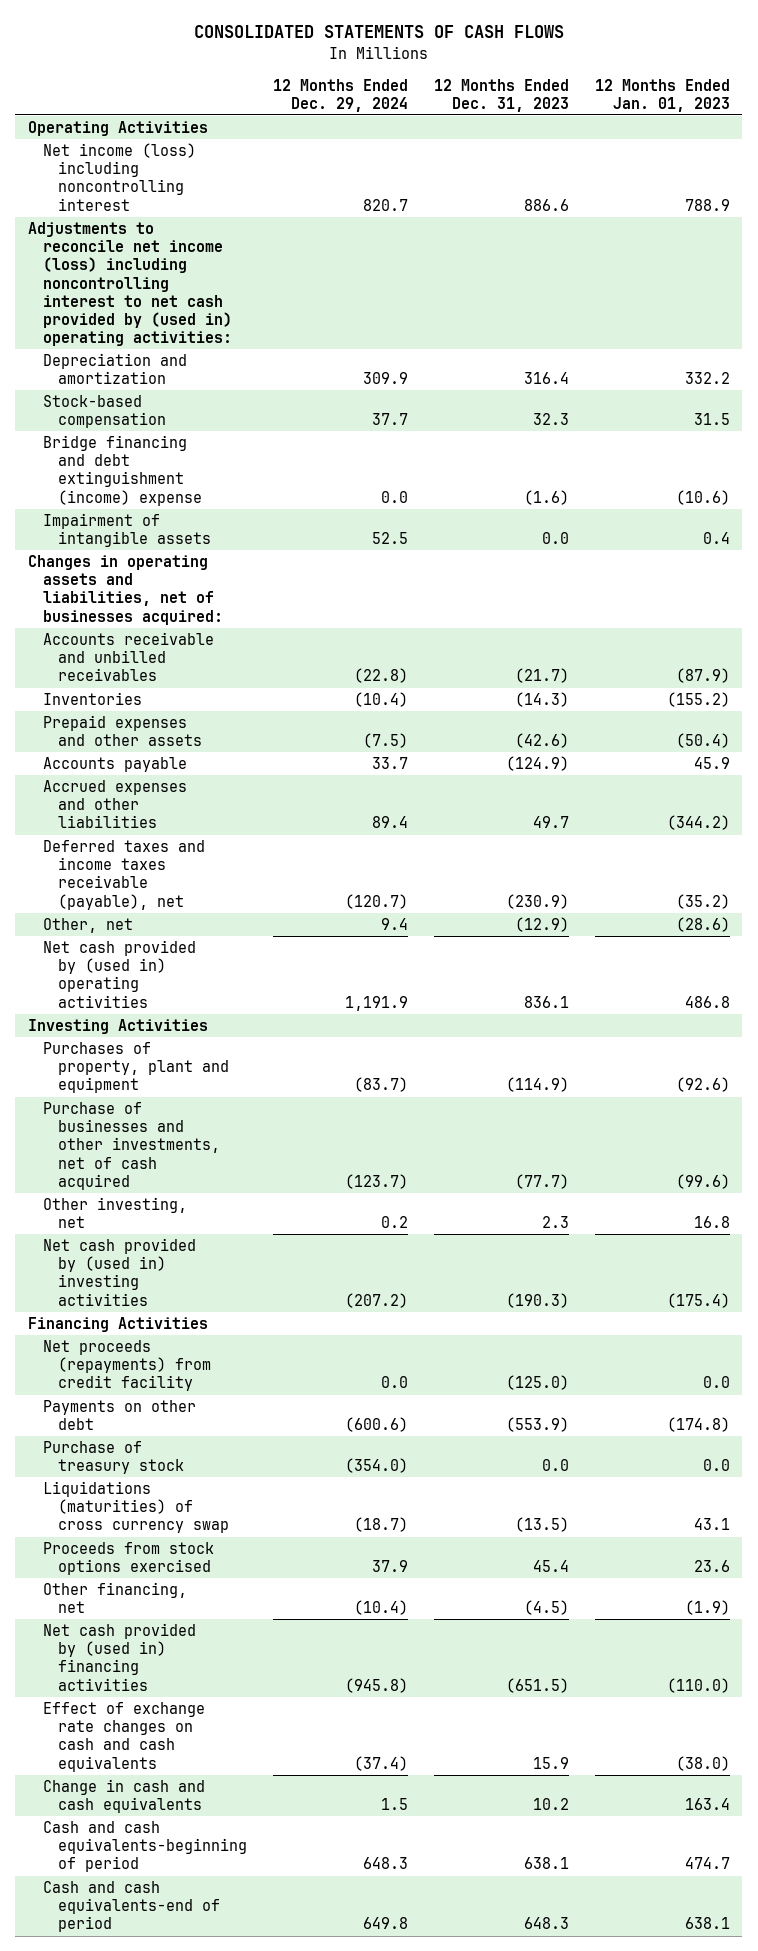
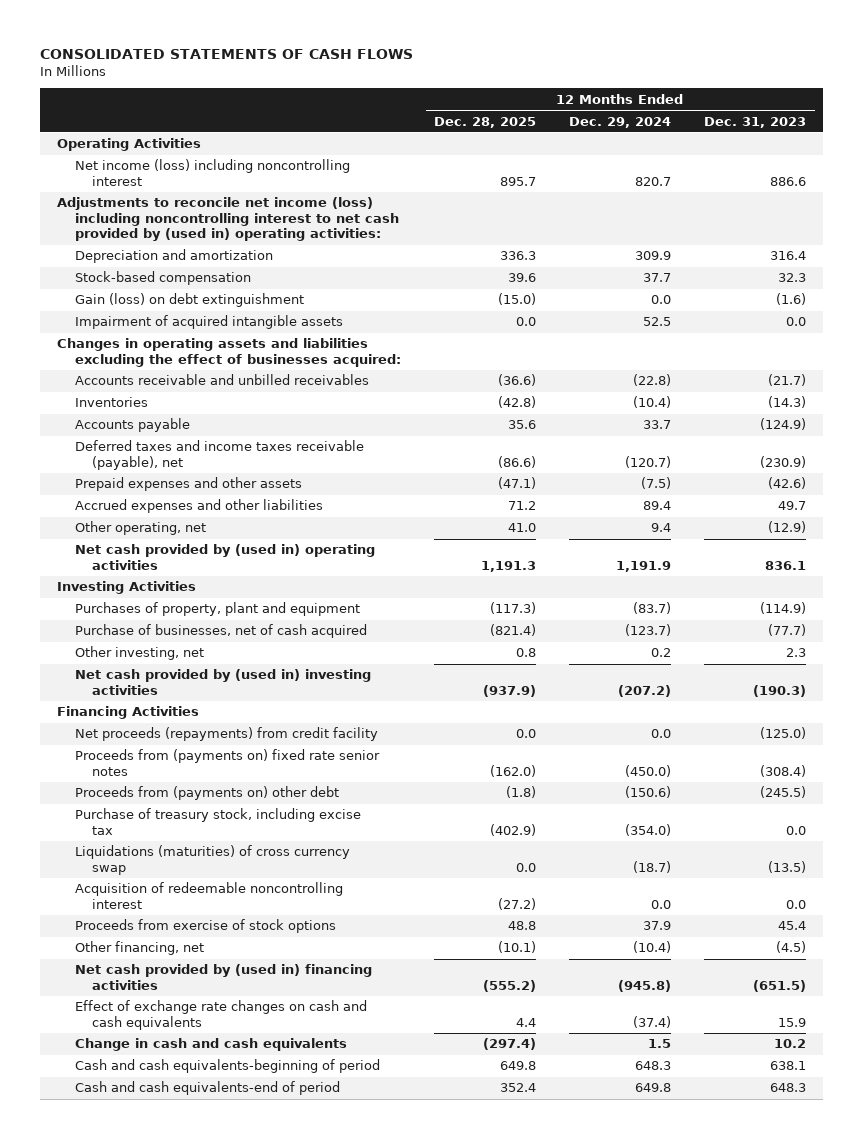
- | 12 Months Ended Dec. 29, 2024 | 12 Months Ended Dec. 31, 2023 | 12 Months Ended Jan. 01, 2023
+ | 12 Months Ended Dec. 28, 2025 | 12 Months Ended Dec. 29, 2024 | 12 Months Ended Dec. 31, 2023
- Bridge financing and debt extinguishment (income) expense | 0.0 | (1.6) | (10.6)
- Impairment of intangible assets | 52.5 | 0.0 | 0.4
- Changes in operating assets and liabilities, net of businesses acquired:
+ Gain (loss) on debt extinguishment | (15.0) | 0.0 | (1.6)
+ Impairment of acquired intangible assets | 0.0 | 52.5 | 0.0
+ Changes in operating assets and liabilities excluding the effect of businesses acquired:
- Other, net | 9.4 | (12.9) | (28.6)
moved down: Prepaid expenses and other assets | (47.1) | (7.5) | (42.6)
moved down: Accrued expenses and other liabilities | 71.2 | 89.4 | 49.7
+ Other operating, net | 41.0 | 9.4 | (12.9)
- Purchase of businesses and other investments, net of cash acquired | (123.7) | (77.7) | (99.6)
+ Purchase of businesses, net of cash acquired | (821.4) | (123.7) | (77.7)
- Payments on other debt | (600.6) | (553.9) | (174.8)
- Purchase of treasury stock | (354.0) | 0.0 | 0.0
+ Proceeds from (payments on) fixed rate senior notes | (162.0) | (450.0) | (308.4)
+ Proceeds from (payments on) other debt | (1.8) | (150.6) | (245.5)
+ Purchase of treasury stock, including excise tax | (402.9) | (354.0) | 0.0
- Proceeds from stock options exercised | 37.9 | 45.4 | 23.6
+ Acquisition of redeemable noncontrolling interest | (27.2) | 0.0 | 0.0
+ Proceeds from exercise of stock options | 48.8 | 37.9 | 45.4

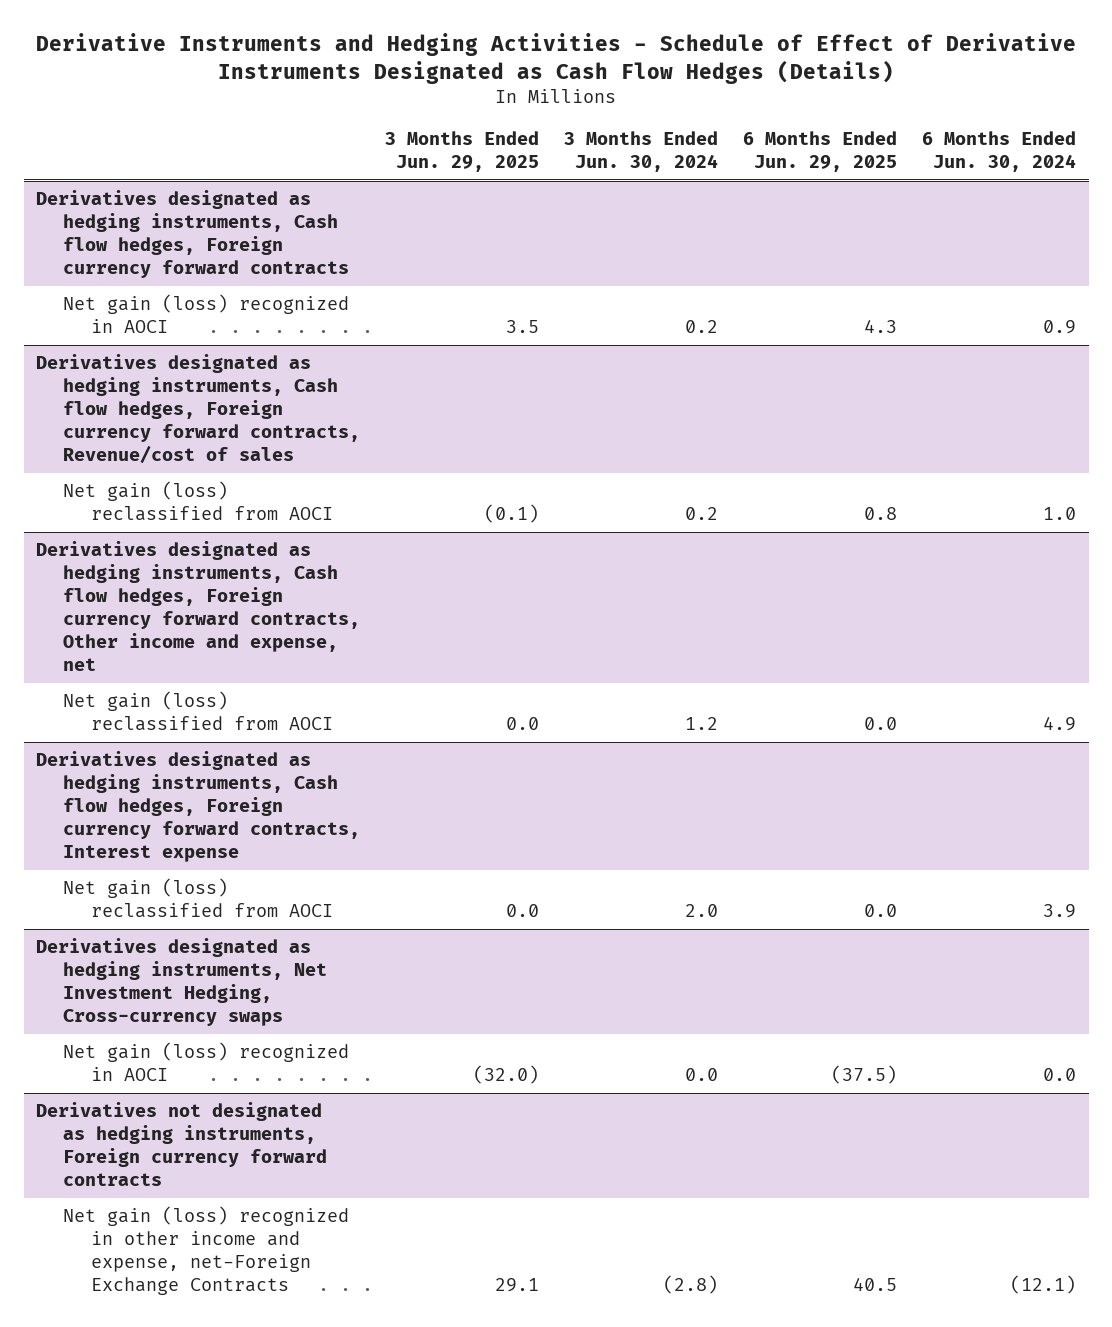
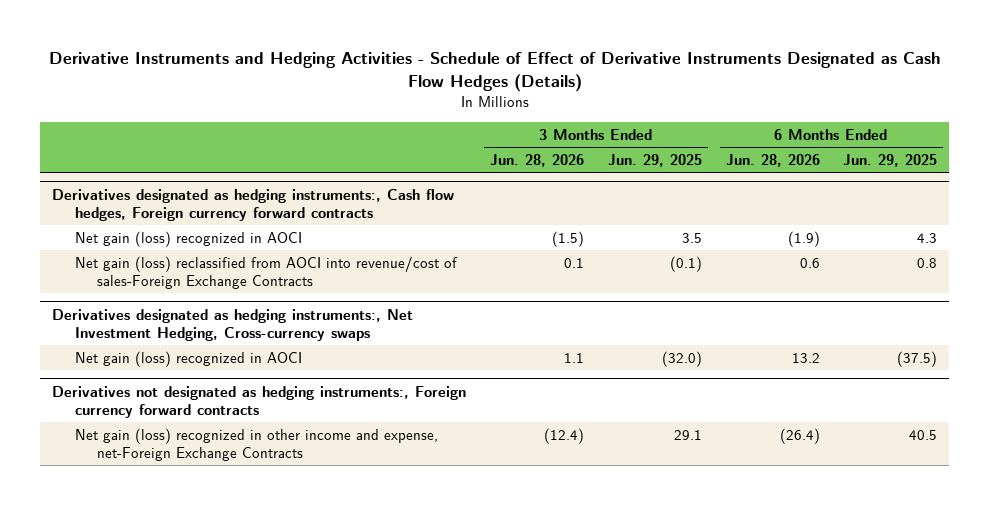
- | 3 Months Ended Jun. 29, 2025 | 3 Months Ended Jun. 30, 2024 | 6 Months Ended Jun. 29, 2025 | 6 Months Ended Jun. 30, 2024
+ | 3 Months Ended Jun. 28, 2026 | 3 Months Ended Jun. 29, 2025 | 6 Months Ended Jun. 28, 2026 | 6 Months Ended Jun. 29, 2025
- Derivatives designated as hedging instruments, Cash flow hedges, Foreign currency forward contracts
+ Derivatives designated as hedging instruments:, Cash flow hedges, Foreign currency forward contracts
- Derivatives designated as hedging instruments, Cash flow hedges, Foreign currency forward contracts, Revenue/cost of sales
- Net gain (loss) reclassified from AOCI | (0.1) | 0.2 | 0.8 | 1.0
- Derivatives designated as hedging instruments, Cash flow hedges, Foreign currency forward contracts, Other income and expense, net
- Net gain (loss) reclassified from AOCI | 0.0 | 1.2 | 0.0 | 4.9
- Derivatives designated as hedging instruments, Cash flow hedges, Foreign currency forward contracts, Interest expense
- Net gain (loss) reclassified from AOCI | 0.0 | 2.0 | 0.0 | 3.9
- Derivatives designated as hedging instruments, Net Investment Hedging, Cross-currency swaps
+ Net gain (loss) reclassified from AOCI into revenue/cost of sales-Foreign Exchange Contracts | 0.1 | (0.1) | 0.6 | 0.8
+ Derivatives designated as hedging instruments:, Net Investment Hedging, Cross-currency swaps
- Derivatives not designated as hedging instruments, Foreign currency forward contracts
+ Derivatives not designated as hedging instruments:, Foreign currency forward contracts

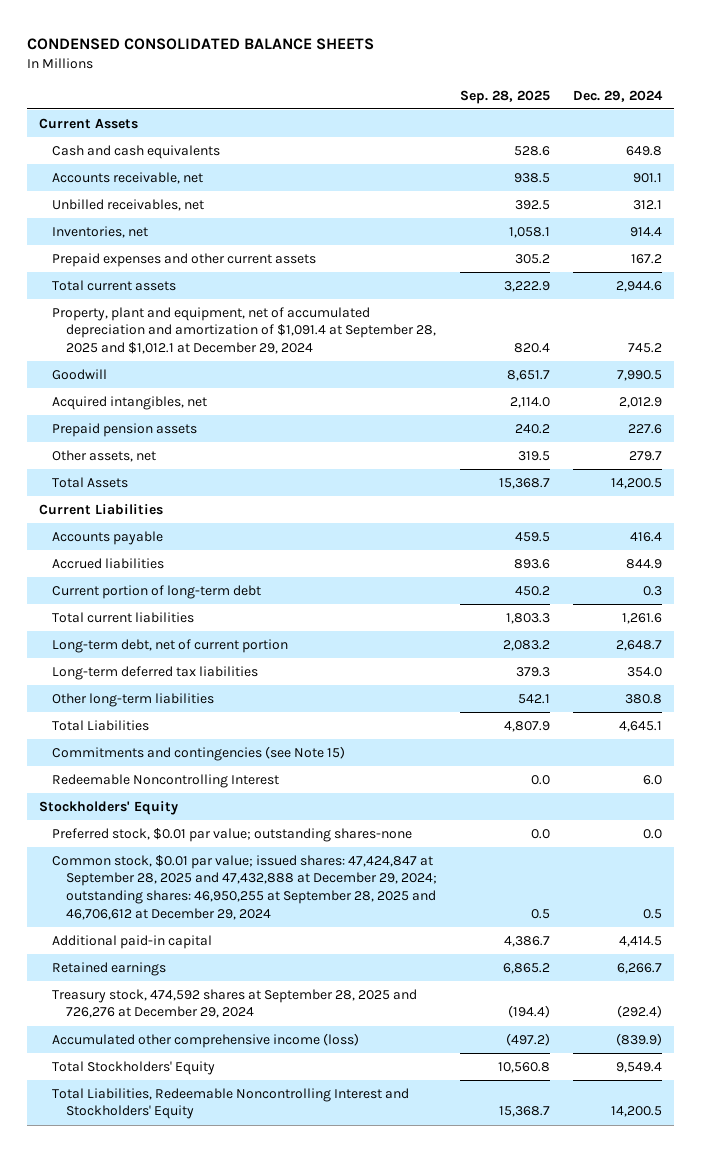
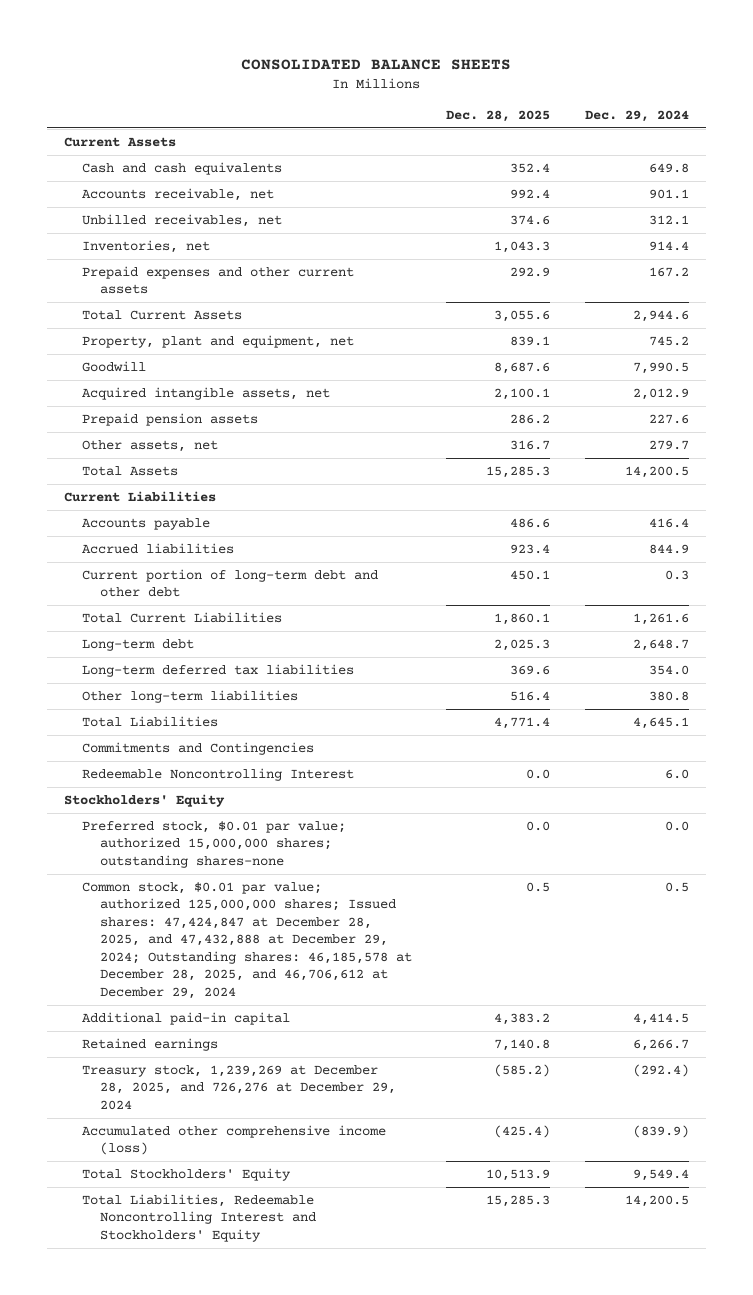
- CONDENSED CONSOLIDATED BALANCE SHEETS
+ CONSOLIDATED BALANCE SHEETS
- | Sep. 28, 2025 | Dec. 29, 2024
+ | Dec. 28, 2025 | Dec. 29, 2024
- Total current assets | 3,222.9 | 2,944.6
- Property, plant and equipment, net of accumulated depreciation and amortization of $1,091.4 at September 28, 2025 and $1,012.1 at December 29, 2024 | 820.4 | 745.2
+ Total Current Assets | 3,055.6 | 2,944.6
+ Property, plant and equipment, net | 839.1 | 745.2
- Acquired intangibles, net | 2,114.0 | 2,012.9
+ Acquired intangible assets, net | 2,100.1 | 2,012.9
- Current portion of long-term debt | 450.2 | 0.3
- Total current liabilities | 1,803.3 | 1,261.6
- Long-term debt, net of current portion | 2,083.2 | 2,648.7
+ Current portion of long-term debt and other debt | 450.1 | 0.3
+ Total Current Liabilities | 1,860.1 | 1,261.6
+ Long-term debt | 2,025.3 | 2,648.7
- Commitments and contingencies (see Note 15)
+ Commitments and Contingencies
- Preferred stock, $0.01 par value; outstanding shares-none | 0.0 | 0.0
- Common stock, $0.01 par value; issued shares: 47,424,847 at September 28, 2025 and 47,432,888 at December 29, 2024; outstanding shares: 46,950,255 at September 28, 2025 and 46,706,612 at December 29, 2024 | 0.5 | 0.5
+ Preferred stock, $0.01 par value; authorized 15,000,000 shares; outstanding shares-none | 0.0 | 0.0
+ Common stock, $0.01 par value; authorized 125,000,000 shares; Issued shares: 47,424,847 at December 28, 2025, and 47,432,888 at December 29, 2024; Outstanding shares: 46,185,578 at December 28, 2025, and 46,706,612 at December 29, 2024 | 0.5 | 0.5
- Treasury stock, 474,592 shares at September 28, 2025 and 726,276 at December 29, 2024 | (194.4) | (292.4)
+ Treasury stock, 1,239,269 at December 28, 2025, and 726,276 at December 29, 2024 | (585.2) | (292.4)

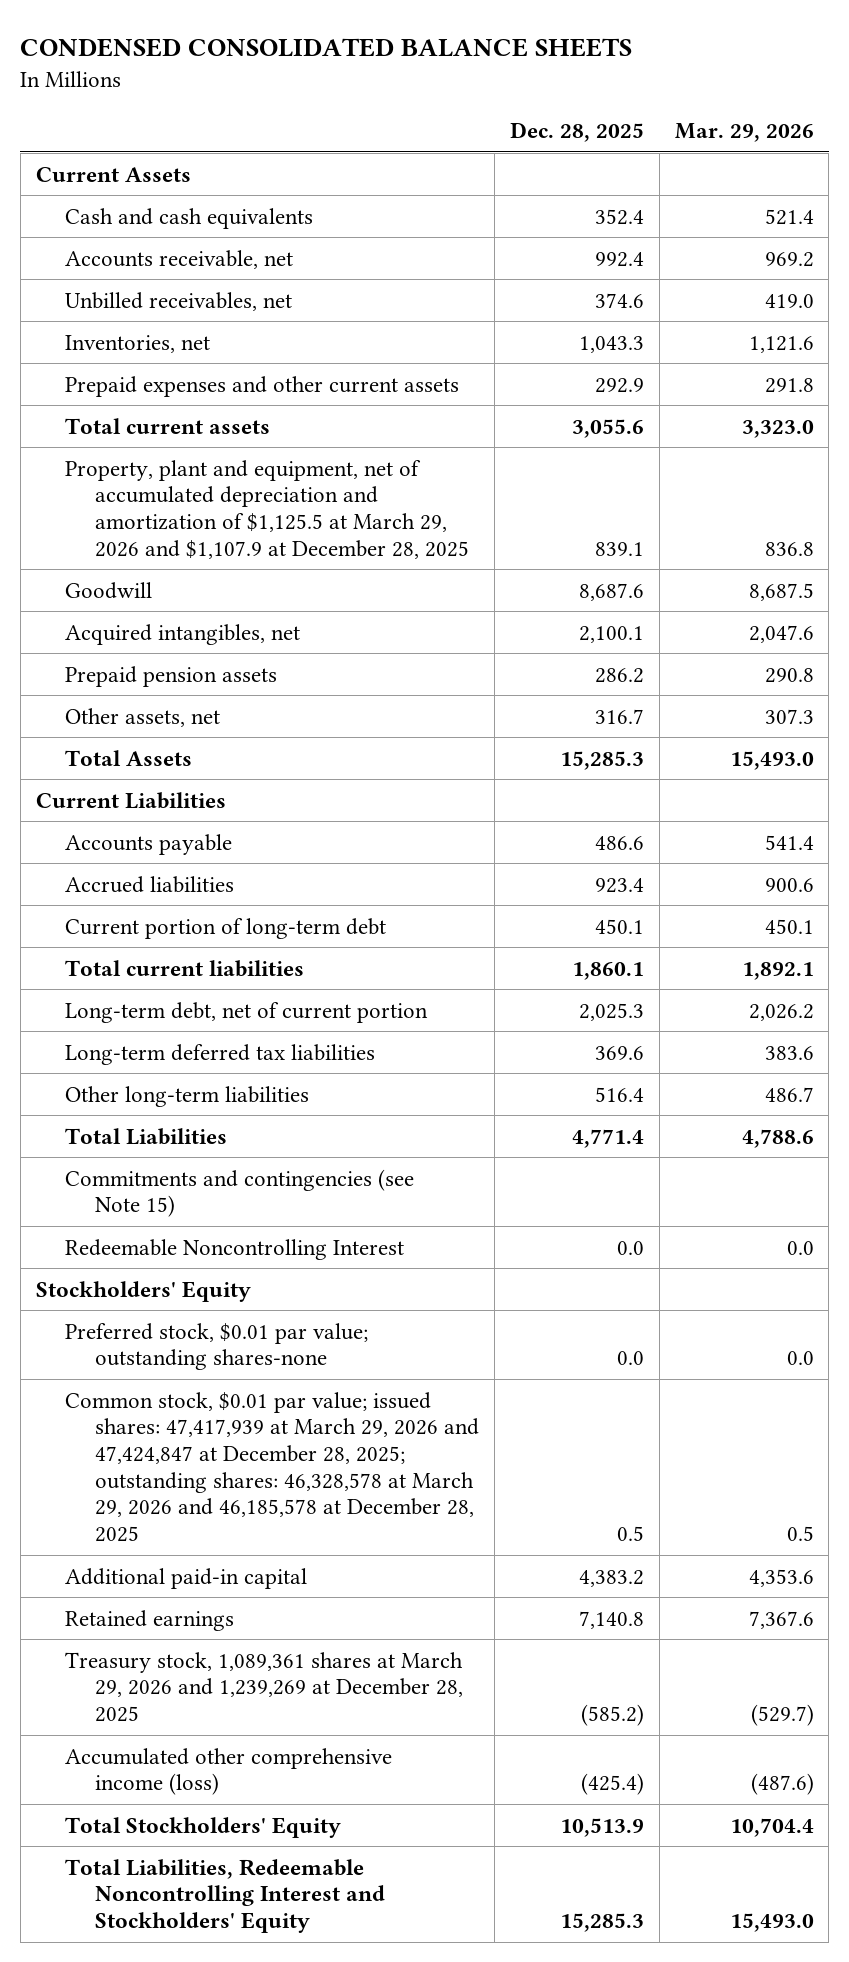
- CONSOLIDATED BALANCE SHEETS
+ CONDENSED CONSOLIDATED BALANCE SHEETS
- | Dec. 28, 2025 | Dec. 29, 2024
+ | Dec. 28, 2025 | Mar. 29, 2026
- Total Current Assets | 3,055.6 | 2,944.6
- Property, plant and equipment, net | 839.1 | 745.2
+ Total current assets | 3,055.6 | 3,323.0
+ Property, plant and equipment, net of accumulated depreciation and amortization of $1,125.5 at March 29, 2026 and $1,107.9 at December 28, 2025 | 839.1 | 836.8
- Acquired intangible assets, net | 2,100.1 | 2,012.9
+ Acquired intangibles, net | 2,100.1 | 2,047.6
- Current portion of long-term debt and other debt | 450.1 | 0.3
- Total Current Liabilities | 1,860.1 | 1,261.6
- Long-term debt | 2,025.3 | 2,648.7
+ Current portion of long-term debt | 450.1 | 450.1
+ Total current liabilities | 1,860.1 | 1,892.1
+ Long-term debt, net of current portion | 2,025.3 | 2,026.2
- Commitments and Contingencies
+ Commitments and contingencies (see Note 15)
- Preferred stock, $0.01 par value; authorized 15,000,000 shares; outstanding shares-none | 0.0 | 0.0
- Common stock, $0.01 par value; authorized 125,000,000 shares; Issued shares: 47,424,847 at December 28, 2025, and 47,432,888 at December 29, 2024; Outstanding shares: 46,185,578 at December 28, 2025, and 46,706,612 at December 29, 2024 | 0.5 | 0.5
+ Preferred stock, $0.01 par value; outstanding shares-none | 0.0 | 0.0
+ Common stock, $0.01 par value; issued shares: 47,417,939 at March 29, 2026 and 47,424,847 at December 28, 2025; outstanding shares: 46,328,578 at March 29, 2026 and 46,185,578 at December 28, 2025 | 0.5 | 0.5
- Treasury stock, 1,239,269 at December 28, 2025, and 726,276 at December 29, 2024 | (585.2) | (292.4)
+ Treasury stock, 1,089,361 shares at March 29, 2026 and 1,239,269 at December 28, 2025 | (585.2) | (529.7)

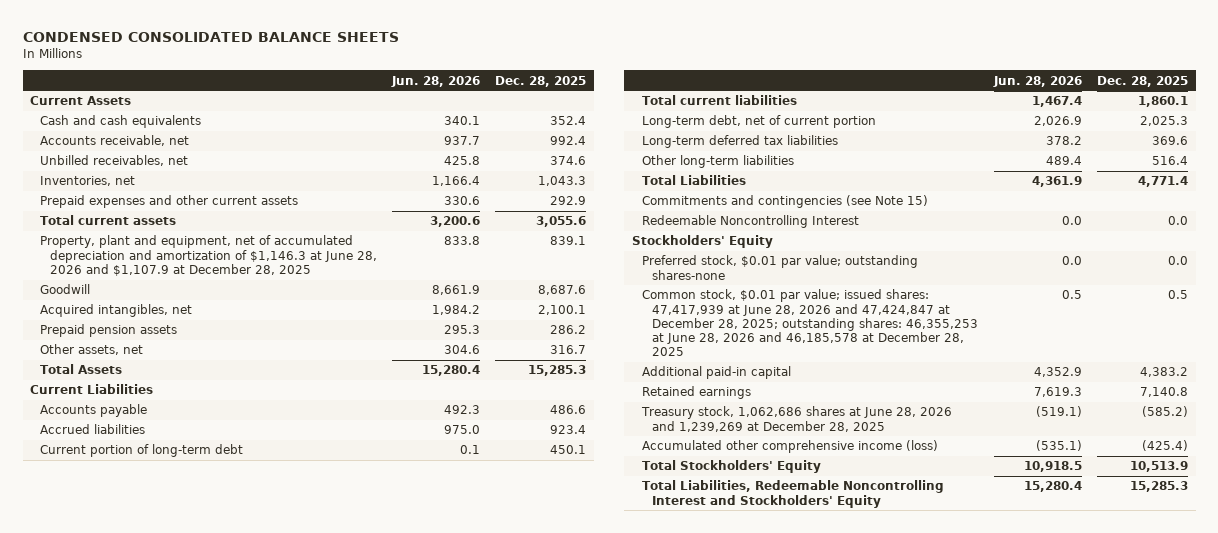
- | Dec. 28, 2025 | Mar. 29, 2026
+ | Jun. 28, 2026 | Dec. 28, 2025
- Property, plant and equipment, net of accumulated depreciation and amortization of $1,125.5 at March 29, 2026 and $1,107.9 at December 28, 2025 | 839.1 | 836.8
+ Property, plant and equipment, net of accumulated depreciation and amortization of $1,146.3 at June 28, 2026 and $1,107.9 at December 28, 2025 | 833.8 | 839.1
- Common stock, $0.01 par value; issued shares: 47,417,939 at March 29, 2026 and 47,424,847 at December 28, 2025; outstanding shares: 46,328,578 at March 29, 2026 and 46,185,578 at December 28, 2025 | 0.5 | 0.5
+ Common stock, $0.01 par value; issued shares: 47,417,939 at June 28, 2026 and 47,424,847 at December 28, 2025; outstanding shares: 46,355,253 at June 28, 2026 and 46,185,578 at December 28, 2025 | 0.5 | 0.5
- Treasury stock, 1,089,361 shares at March 29, 2026 and 1,239,269 at December 28, 2025 | (585.2) | (529.7)
+ Treasury stock, 1,062,686 shares at June 28, 2026 and 1,239,269 at December 28, 2025 | (519.1) | (585.2)

